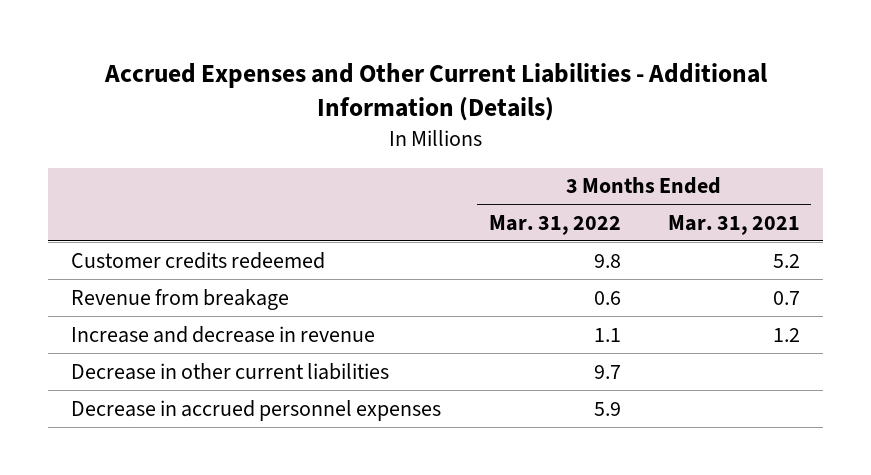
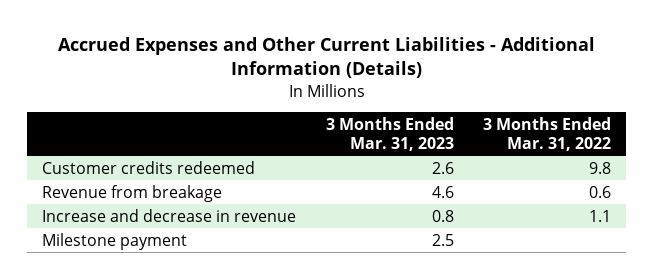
- | 3 Months Ended Mar. 31, 2022 | 3 Months Ended Mar. 31, 2021
+ | 3 Months Ended Mar. 31, 2023 | 3 Months Ended Mar. 31, 2022
- Decrease in other current liabilities | 9.7 |
- Decrease in accrued personnel expenses | 5.9 |
+ Milestone payment | 2.5 |

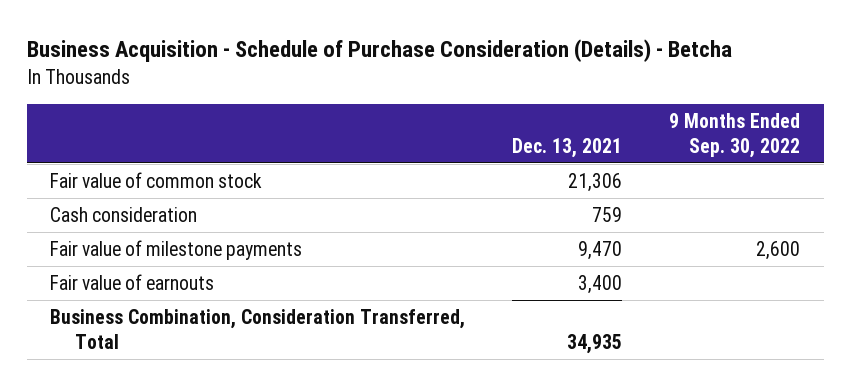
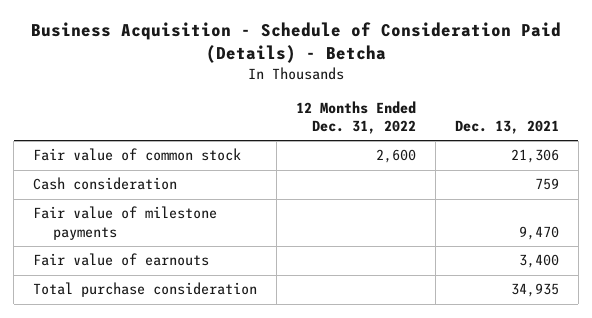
- Business Acquisition - Schedule of Purchase Consideration (Details) - Betcha
+ Business Acquisition - Schedule of Consideration Paid (Details) - Betcha
- | Dec. 13, 2021 | 9 Months Ended Sep. 30, 2022
+ | 12 Months Ended Dec. 31, 2022 | Dec. 13, 2021
- Business Combination, Consideration Transferred, Total | 34,935 |
+ Total purchase consideration | | 34,935

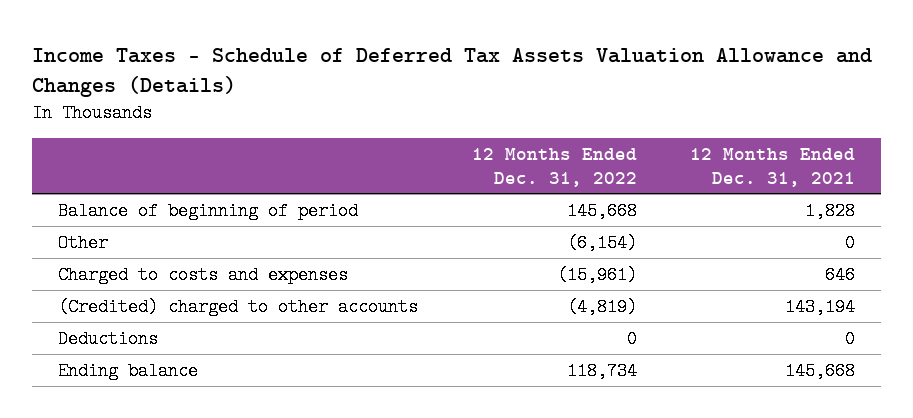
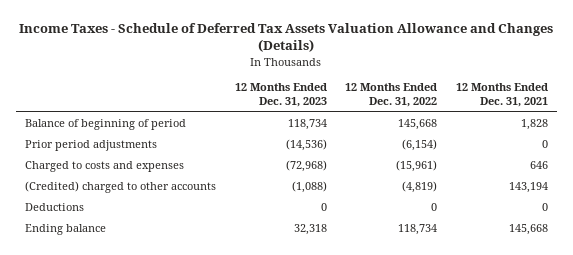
- | 12 Months Ended Dec. 31, 2022 | 12 Months Ended Dec. 31, 2021
+ | 12 Months Ended Dec. 31, 2023 | 12 Months Ended Dec. 31, 2022 | 12 Months Ended Dec. 31, 2021
- Other | (6,154) | 0
+ Prior period adjustments | (14,536) | (6,154) | 0

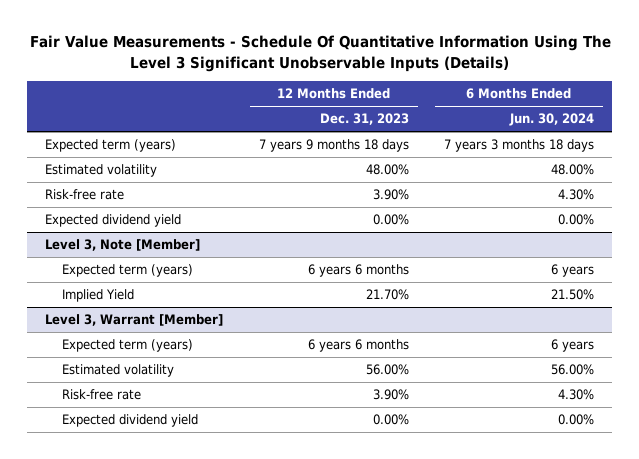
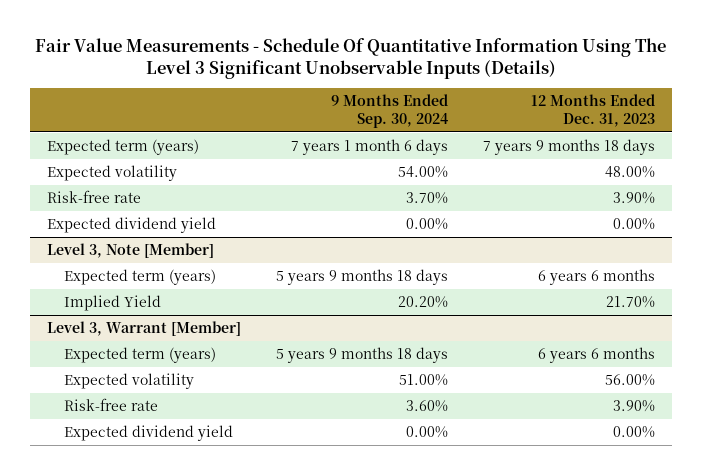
- | 12 Months Ended Dec. 31, 2023 | 6 Months Ended Jun. 30, 2024
+ | 9 Months Ended Sep. 30, 2024 | 12 Months Ended Dec. 31, 2023
- Estimated volatility | 48.00% | 48.00%
+ Expected volatility | 54.00% | 48.00%
@ Level 3, Warrant [Member]
- Estimated volatility | 56.00% | 56.00%
+ Expected volatility | 51.00% | 56.00%

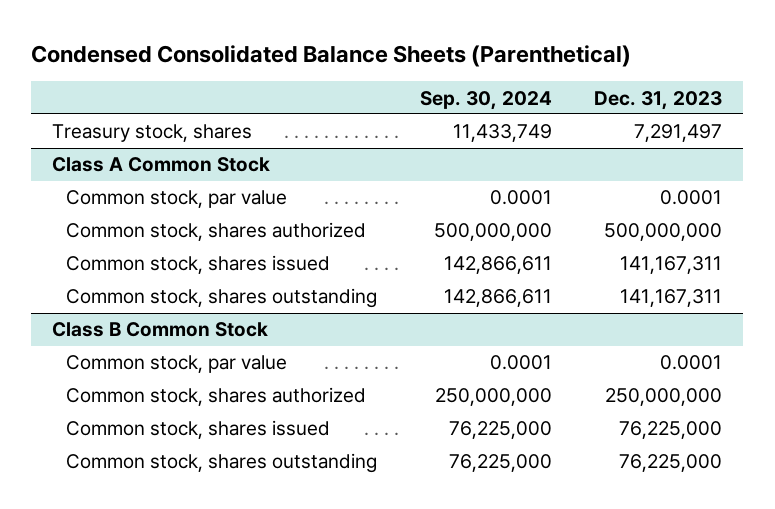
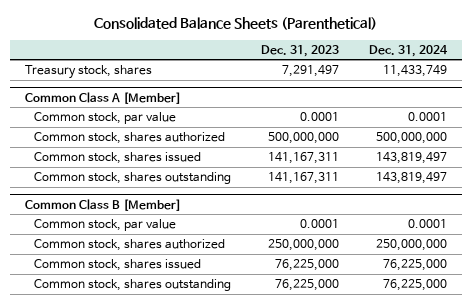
- Condensed Consolidated Balance Sheets (Parenthetical)
+ Consolidated Balance Sheets (Parenthetical)
- | Sep. 30, 2024 | Dec. 31, 2023
+ | Dec. 31, 2023 | Dec. 31, 2024
- Class A Common Stock
+ Common Class A [Member]
- Class B Common Stock
+ Common Class B [Member]

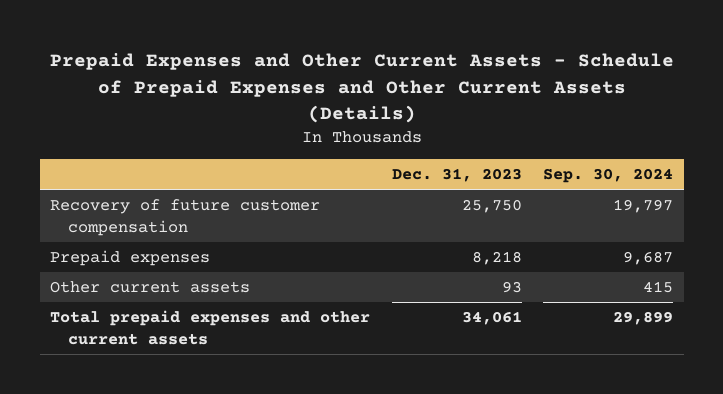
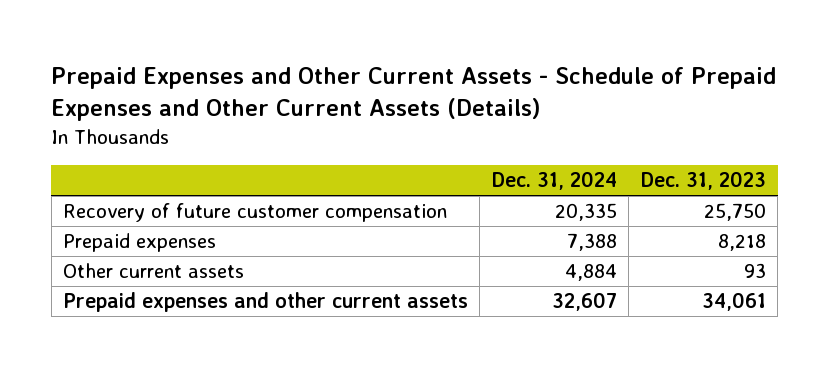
- | Dec. 31, 2023 | Sep. 30, 2024
+ | Dec. 31, 2024 | Dec. 31, 2023
- Total prepaid expenses and other current assets | 34,061 | 29,899
+ Prepaid expenses and other current assets | 32,607 | 34,061

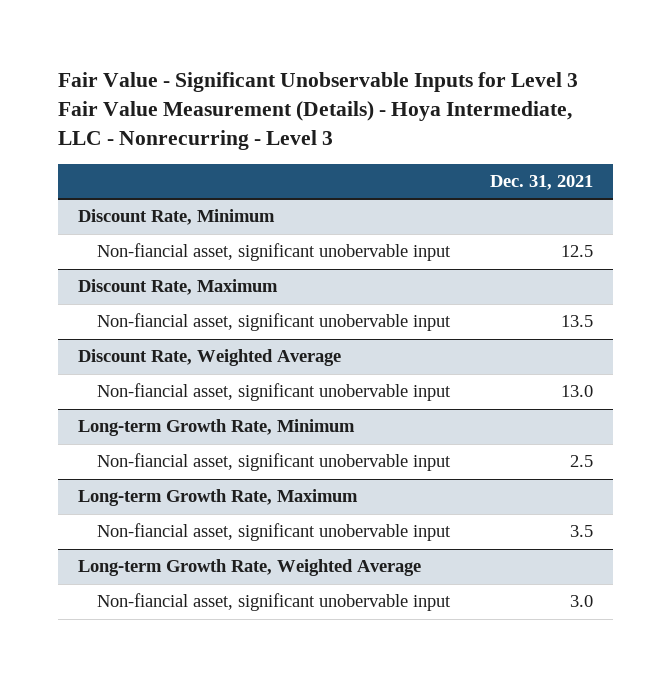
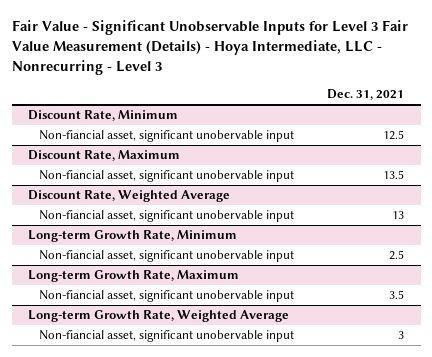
@ Discount Rate, Weighted Average
- Non-fiancial asset, significant unobervable input | 13.0
+ Non-fiancial asset, significant unobervable input | 13
@ Long-term Growth Rate, Weighted Average
- Non-fiancial asset, significant unobervable input | 3.0
+ Non-fiancial asset, significant unobervable input | 3

